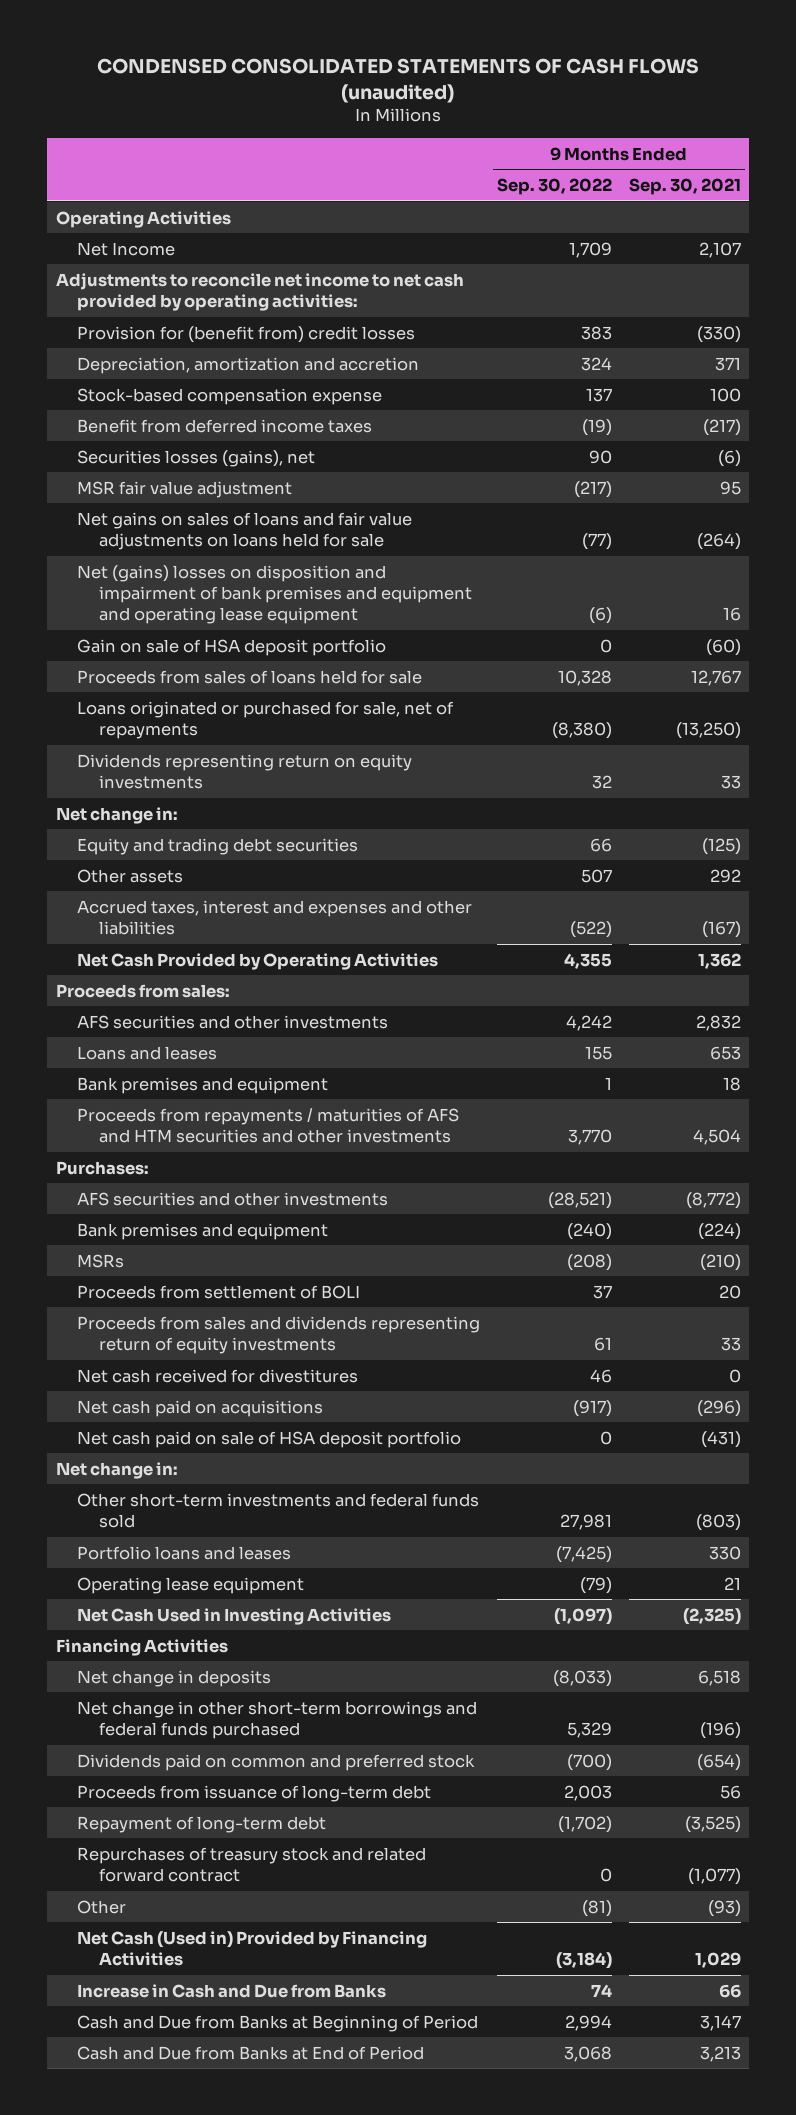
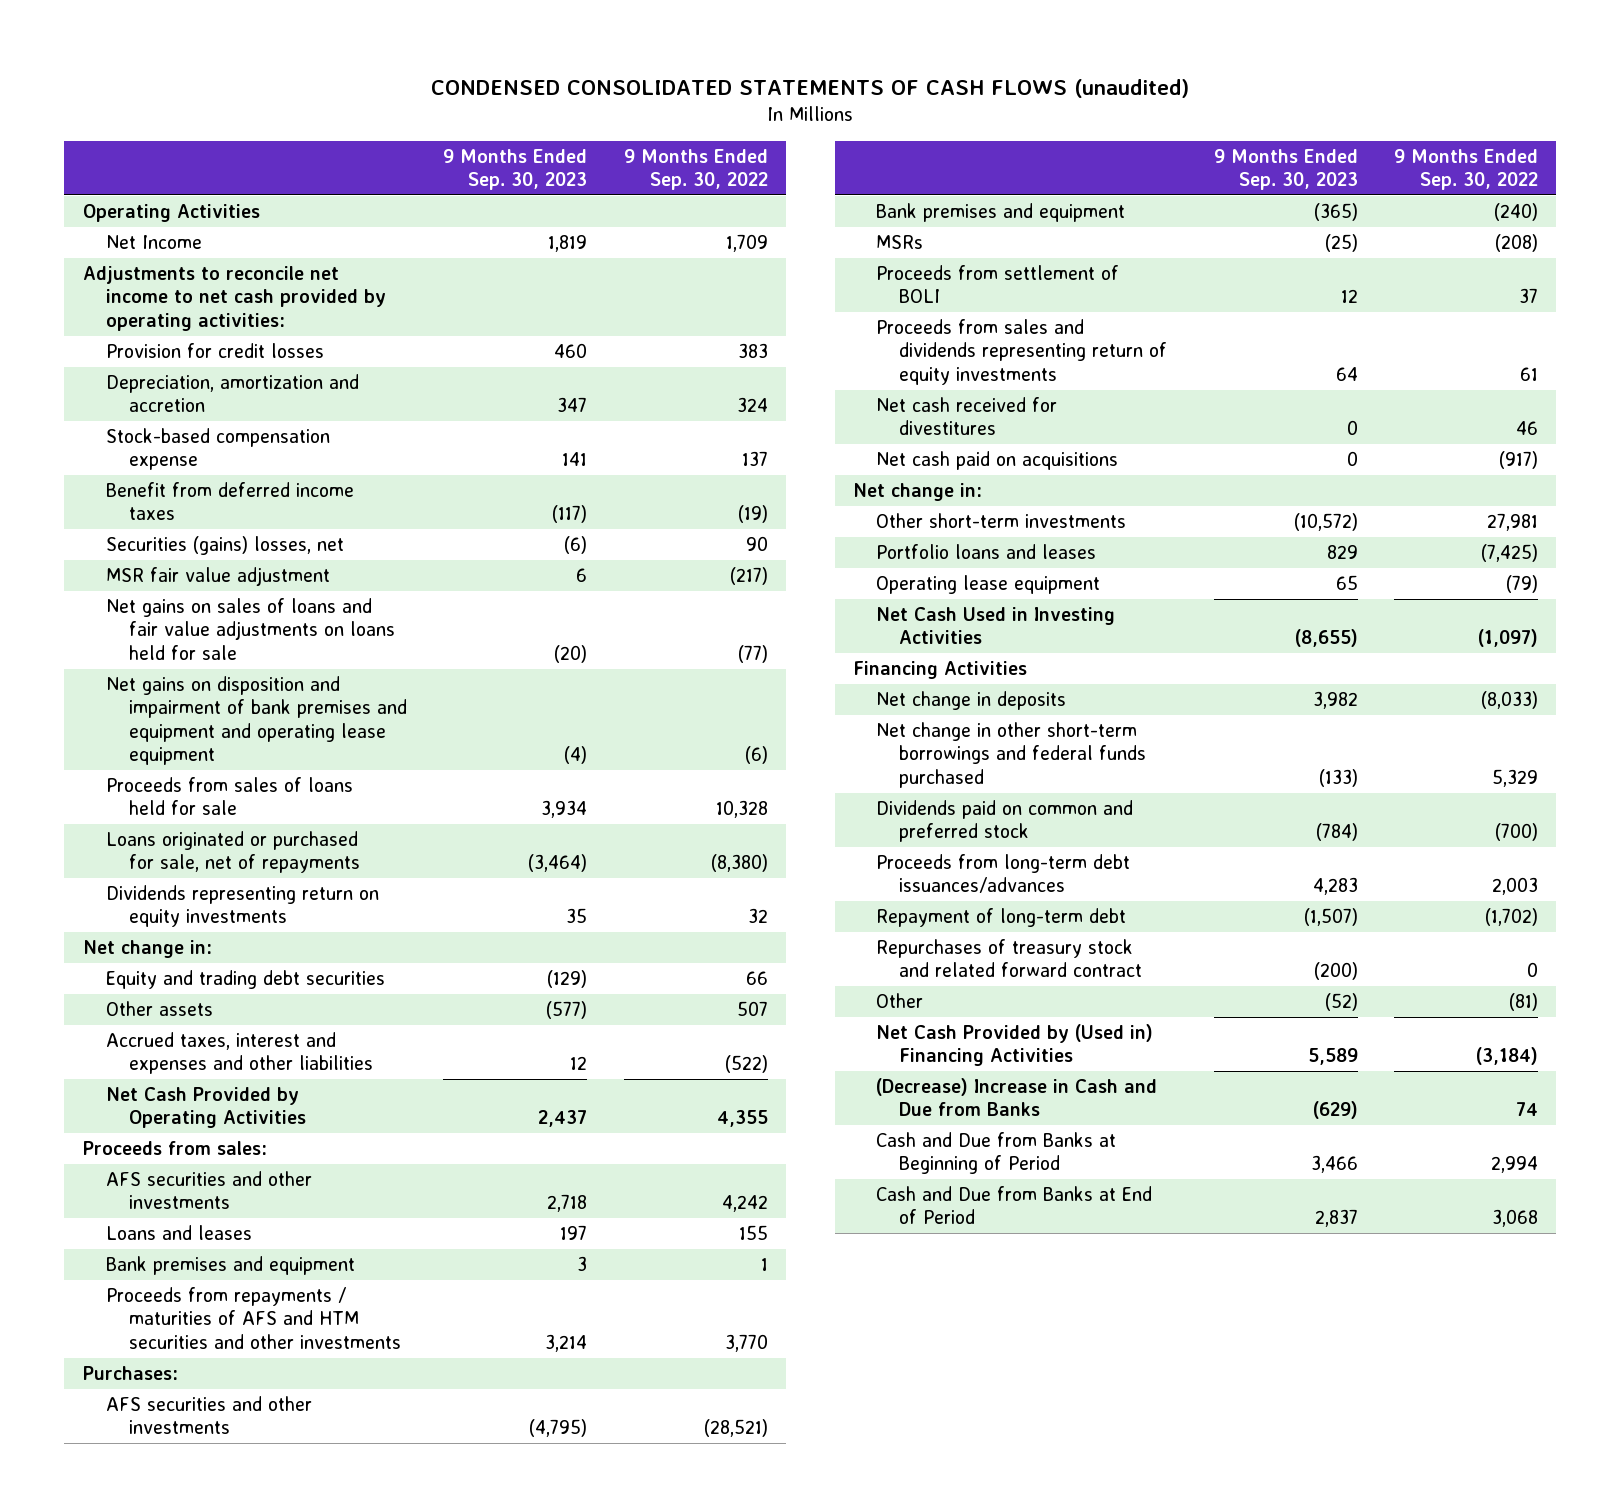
- | 9 Months Ended Sep. 30, 2022 | 9 Months Ended Sep. 30, 2021
+ | 9 Months Ended Sep. 30, 2023 | 9 Months Ended Sep. 30, 2022
- Provision for (benefit from) credit losses | 383 | (330)
+ Provision for credit losses | 460 | 383
- Securities losses (gains), net | 90 | (6)
+ Securities (gains) losses, net | (6) | 90
- Net (gains) losses on disposition and impairment of bank premises and equipment and operating lease equipment | (6) | 16
- Gain on sale of HSA deposit portfolio | 0 | (60)
+ Net gains on disposition and impairment of bank premises and equipment and operating lease equipment | (4) | (6)
- Net cash paid on sale of HSA deposit portfolio | 0 | (431)
- Other short-term investments and federal funds sold | 27,981 | (803)
+ Other short-term investments | (10,572) | 27,981
- Proceeds from issuance of long-term debt | 2,003 | 56
+ Proceeds from long-term debt issuances/advances | 4,283 | 2,003
- Net Cash (Used in) Provided by Financing Activities | (3,184) | 1,029
- Increase in Cash and Due from Banks | 74 | 66
+ Net Cash Provided by (Used in) Financing Activities | 5,589 | (3,184)
+ (Decrease) Increase in Cash and Due from Banks | (629) | 74

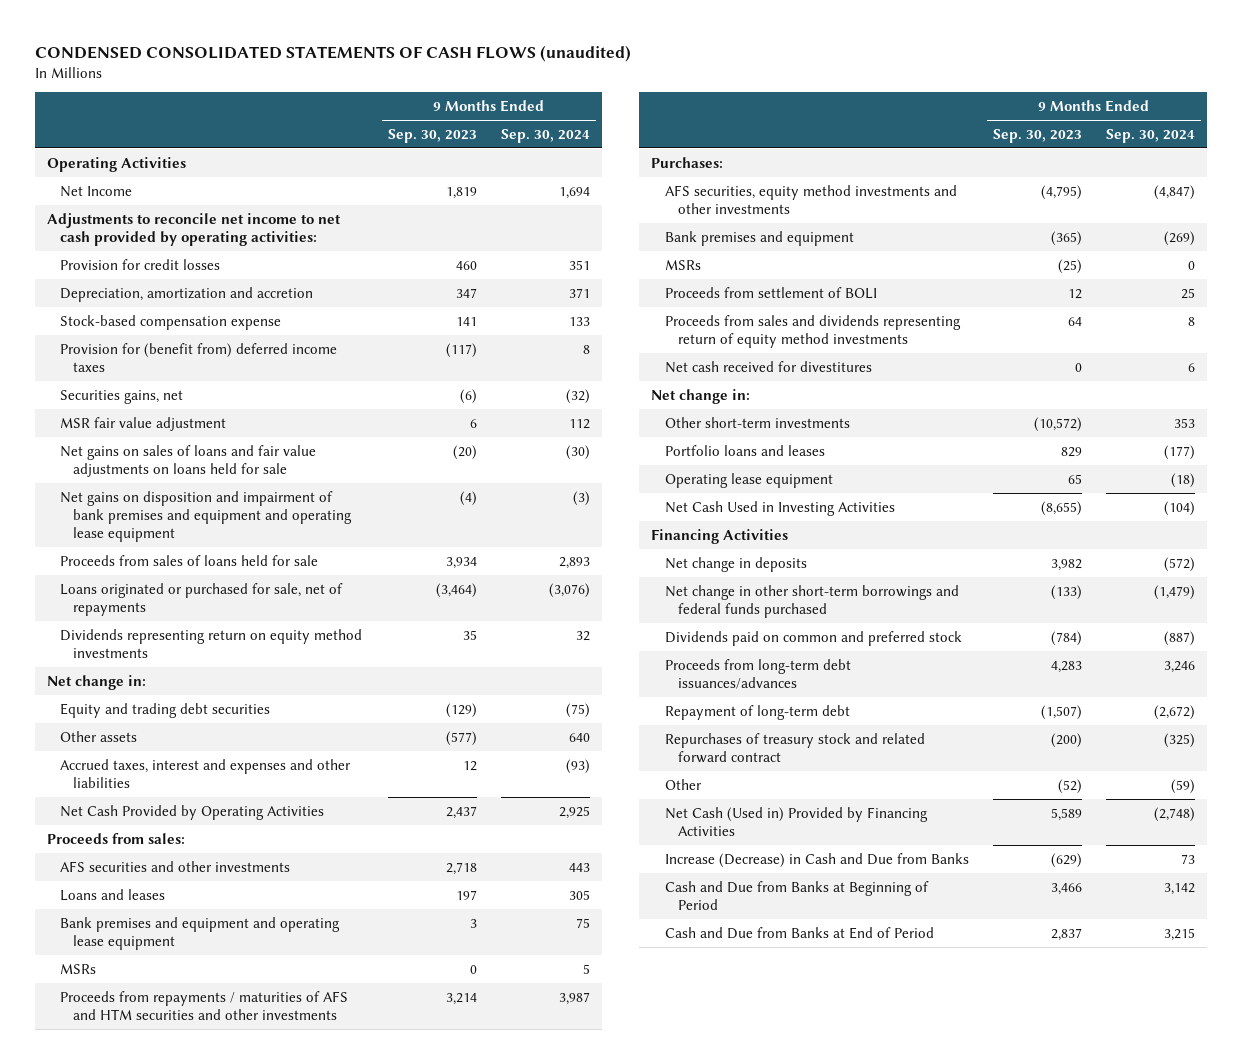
- | 9 Months Ended Sep. 30, 2023 | 9 Months Ended Sep. 30, 2022
+ | 9 Months Ended Sep. 30, 2023 | 9 Months Ended Sep. 30, 2024
- Benefit from deferred income taxes | (117) | (19)
- Securities (gains) losses, net | (6) | 90
+ Provision for (benefit from) deferred income taxes | (117) | 8
+ Securities gains, net | (6) | (32)
- Dividends representing return on equity investments | 35 | 32
+ Dividends representing return on equity method investments | 35 | 32
- Bank premises and equipment | 3 | 1
+ Bank premises and equipment and operating lease equipment | 3 | 75
+ MSRs | 0 | 5
- AFS securities and other investments | (4,795) | (28,521)
+ AFS securities, equity method investments and other investments | (4,795) | (4,847)
- Proceeds from sales and dividends representing return of equity investments | 64 | 61
+ Proceeds from sales and dividends representing return of equity method investments | 64 | 8
- Net cash paid on acquisitions | 0 | (917)
- Net Cash Provided by (Used in) Financing Activities | 5,589 | (3,184)
- (Decrease) Increase in Cash and Due from Banks | (629) | 74
+ Net Cash (Used in) Provided by Financing Activities | 5,589 | (2,748)
+ Increase (Decrease) in Cash and Due from Banks | (629) | 73

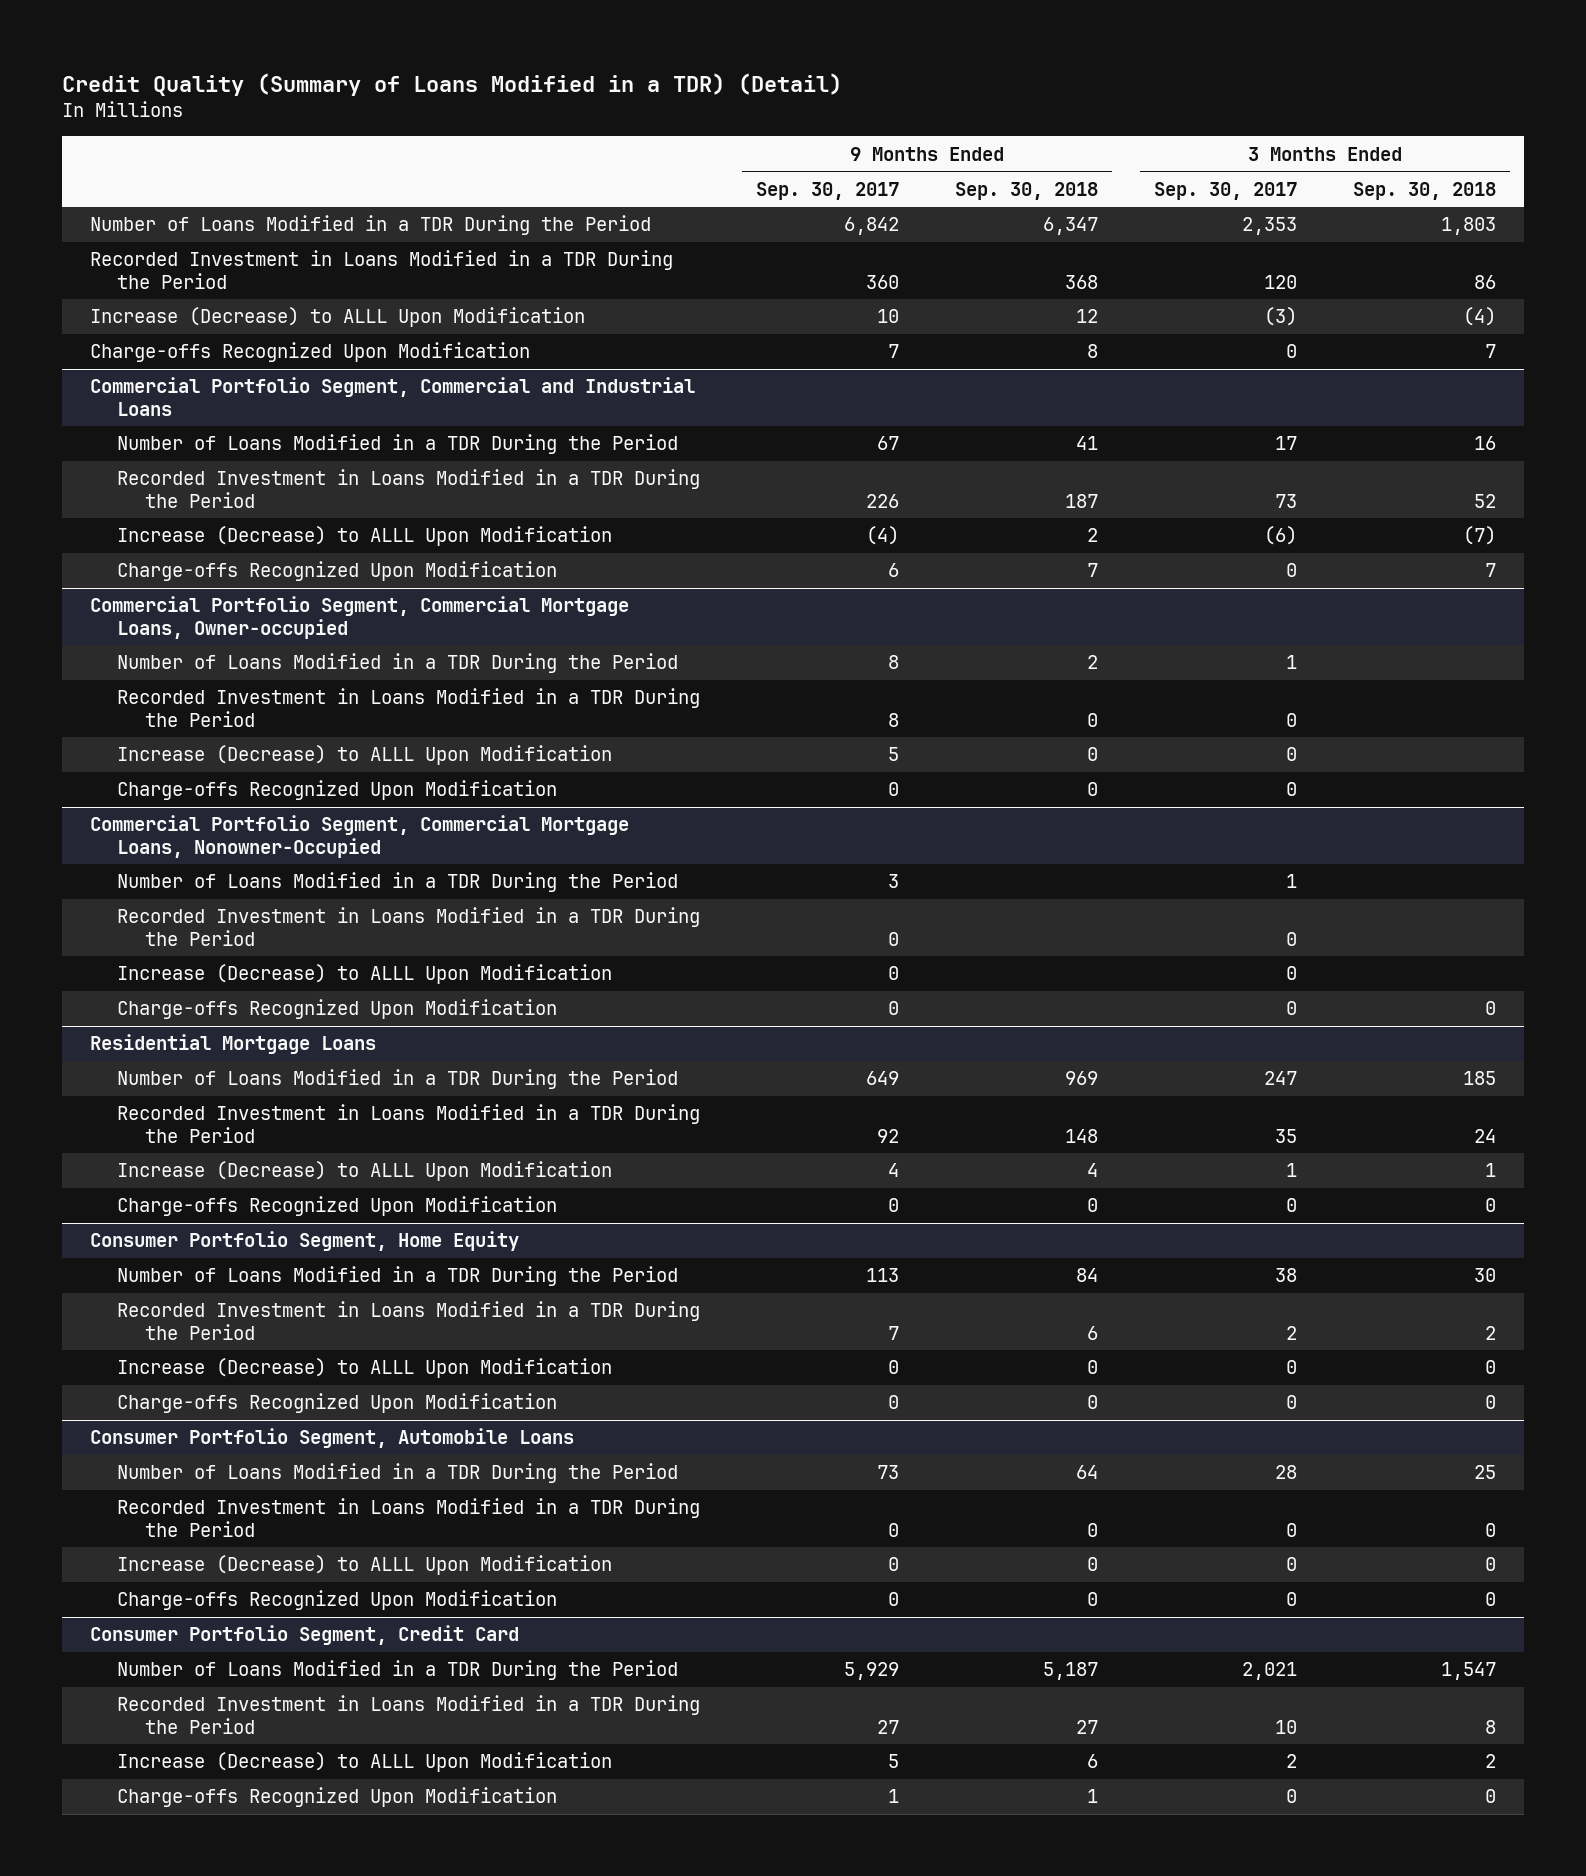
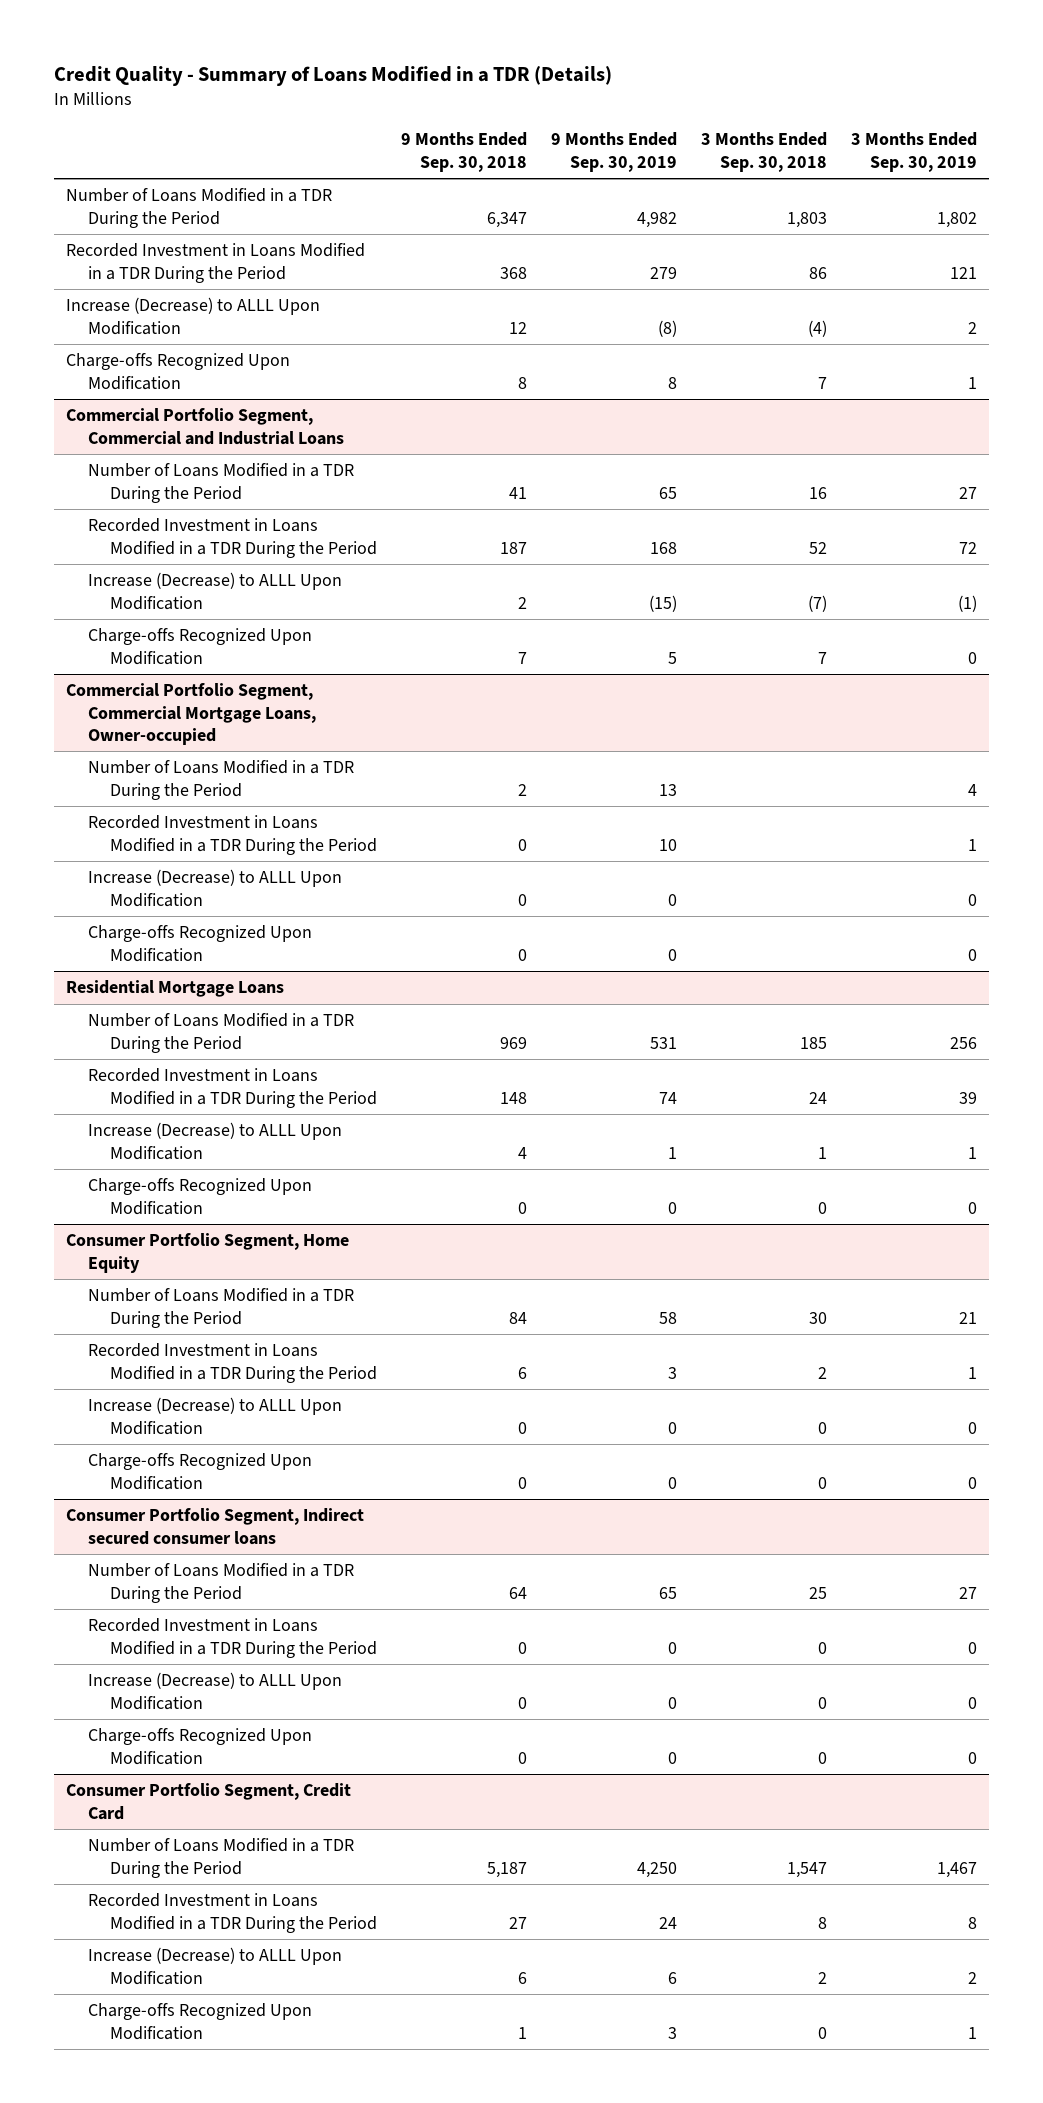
- Credit Quality (Summary of Loans Modified in a TDR) (Detail)
+ Credit Quality - Summary of Loans Modified in a TDR (Details)
- | 9 Months Ended Sep. 30, 2017 | 9 Months Ended Sep. 30, 2018 | 3 Months Ended Sep. 30, 2017 | 3 Months Ended Sep. 30, 2018
+ | 9 Months Ended Sep. 30, 2018 | 9 Months Ended Sep. 30, 2019 | 3 Months Ended Sep. 30, 2018 | 3 Months Ended Sep. 30, 2019
- Commercial Portfolio Segment, Commercial Mortgage Loans, Nonowner-Occupied
- Number of Loans Modified in a TDR During the Period | 3 | | 1 |
- Recorded Investment in Loans Modified in a TDR During the Period | 0 | | 0 |
- Increase (Decrease) to ALLL Upon Modification | 0 | | 0 |
- Charge-offs Recognized Upon Modification | 0 | | 0 | 0
- Consumer Portfolio Segment, Automobile Loans
+ Consumer Portfolio Segment, Indirect secured consumer loans

